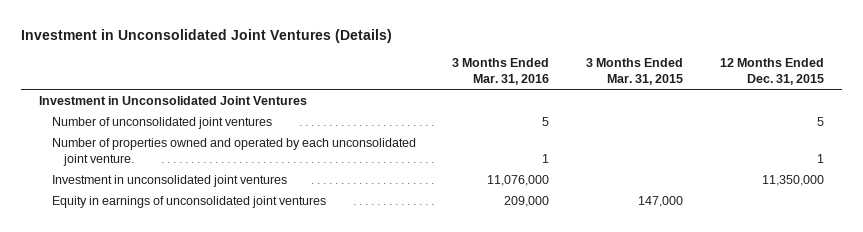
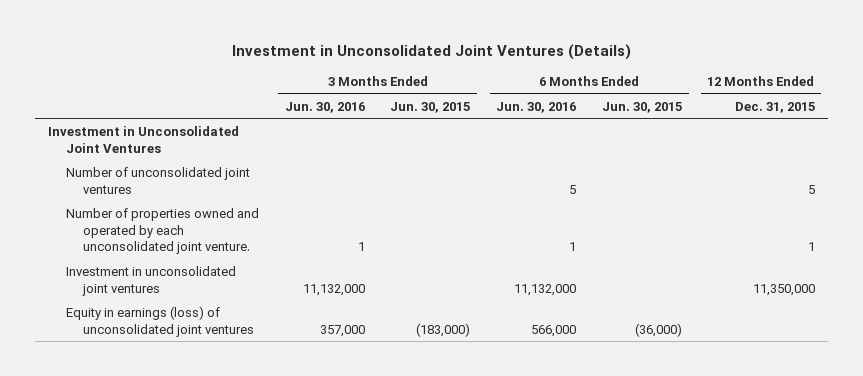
- | 3 Months Ended Mar. 31, 2016 | 3 Months Ended Mar. 31, 2015 | 12 Months Ended Dec. 31, 2015
+ | 3 Months Ended Jun. 30, 2016 | 3 Months Ended Jun. 30, 2015 | 6 Months Ended Jun. 30, 2016 | 6 Months Ended Jun. 30, 2015 | 12 Months Ended Dec. 31, 2015
- Equity in earnings of unconsolidated joint ventures | 209,000 | 147,000 |
+ Equity in earnings (loss) of unconsolidated joint ventures | 357,000 | (183,000) | 566,000 | (36,000) |

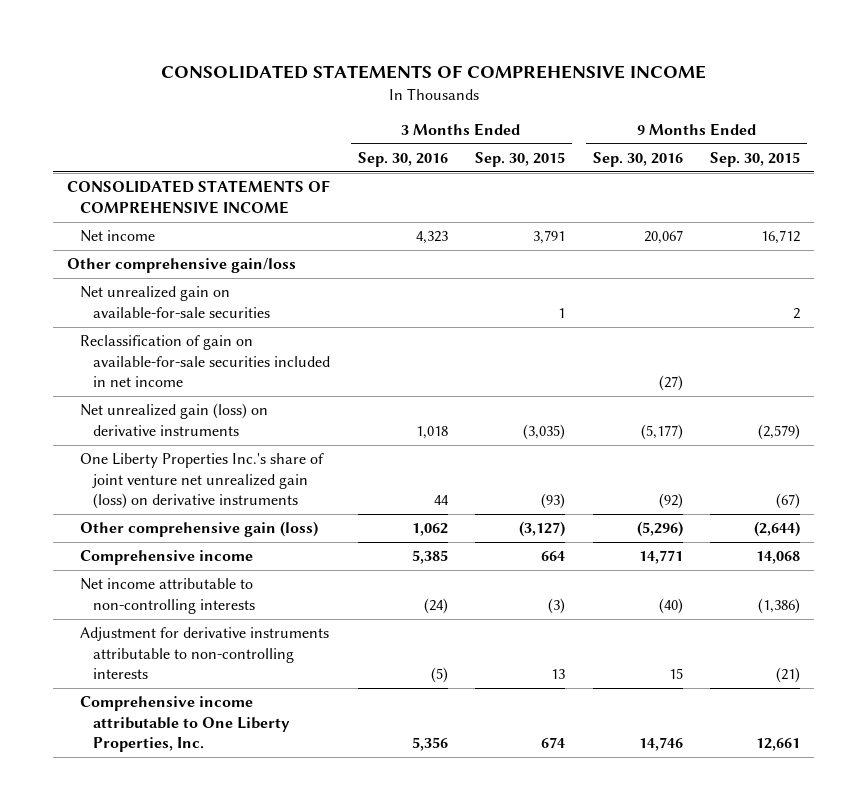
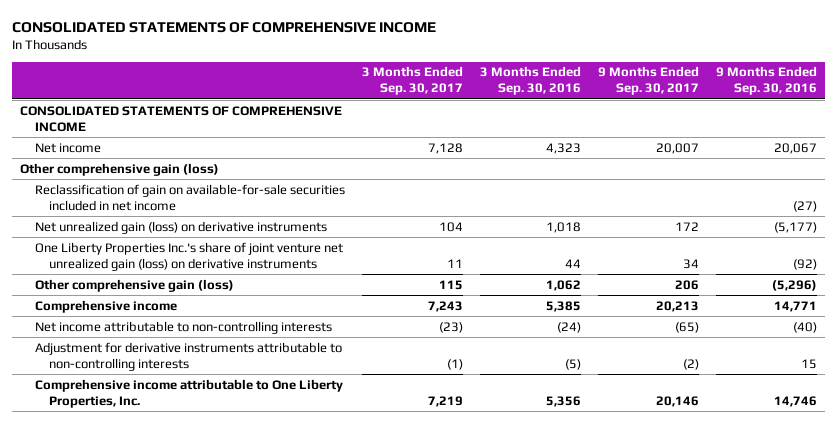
- | 3 Months Ended Sep. 30, 2016 | 3 Months Ended Sep. 30, 2015 | 9 Months Ended Sep. 30, 2016 | 9 Months Ended Sep. 30, 2015
+ | 3 Months Ended Sep. 30, 2017 | 3 Months Ended Sep. 30, 2016 | 9 Months Ended Sep. 30, 2017 | 9 Months Ended Sep. 30, 2016
- Other comprehensive gain/loss
- Net unrealized gain on available-for-sale securities | | 1 | | 2
+ Other comprehensive gain (loss)

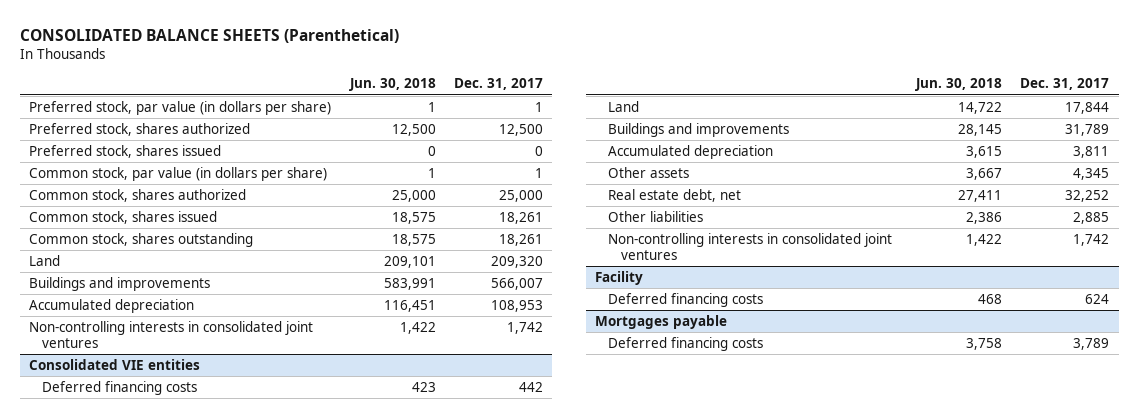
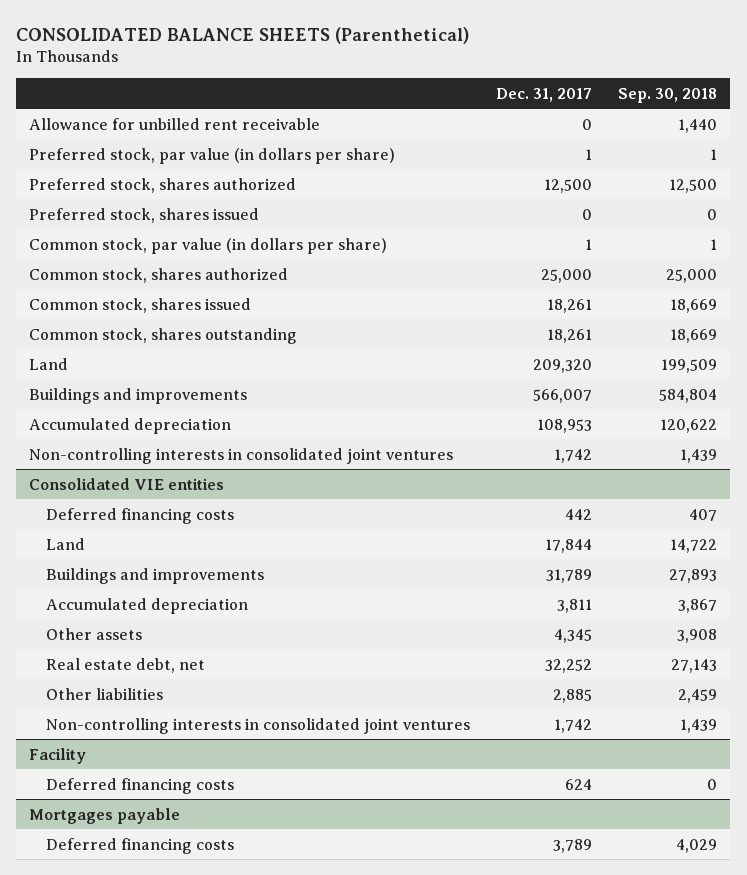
- | Jun. 30, 2018 | Dec. 31, 2017
+ | Dec. 31, 2017 | Sep. 30, 2018
+ Allowance for unbilled rent receivable | 0 | 1,440

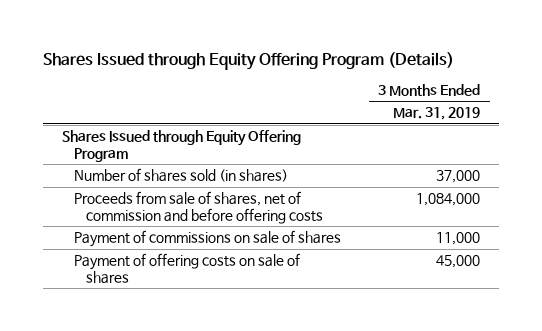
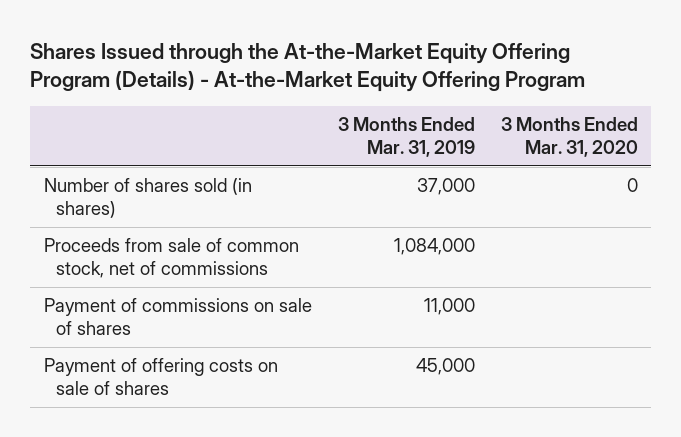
- Shares Issued through Equity Offering Program (Details)
+ Shares Issued through the At-the-Market Equity Offering Program (Details) - At-the-Market Equity Offering Program
- | 3 Months Ended Mar. 31, 2019
+ | 3 Months Ended Mar. 31, 2019 | 3 Months Ended Mar. 31, 2020
- Shares Issued through Equity Offering Program
- Proceeds from sale of shares, net of commission and before offering costs | 1,084,000
+ Proceeds from sale of common stock, net of commissions | 1,084,000 |

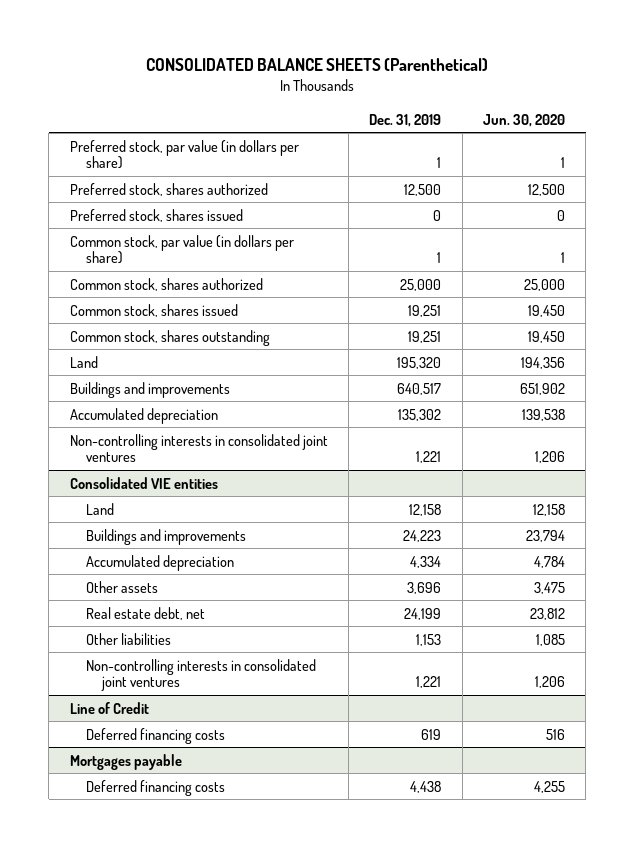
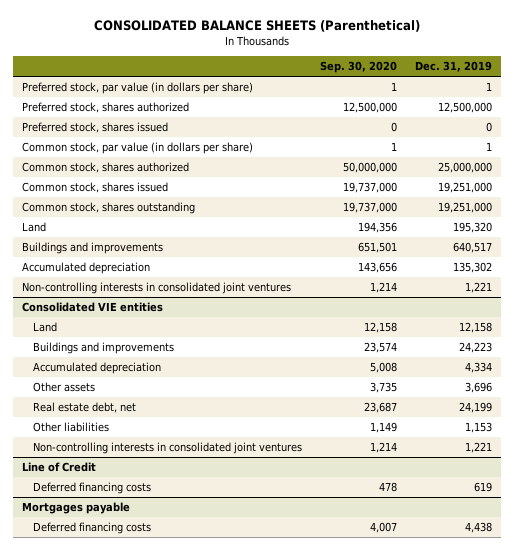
- | Dec. 31, 2019 | Jun. 30, 2020
+ | Sep. 30, 2020 | Dec. 31, 2019
- Preferred stock, shares authorized | 12,500 | 12,500
+ Preferred stock, shares authorized | 12,500,000 | 12,500,000
- Common stock, shares authorized | 25,000 | 25,000
- Common stock, shares issued | 19,251 | 19,450
- Common stock, shares outstanding | 19,251 | 19,450
+ Common stock, shares authorized | 50,000,000 | 25,000,000
+ Common stock, shares issued | 19,737,000 | 19,251,000
+ Common stock, shares outstanding | 19,737,000 | 19,251,000

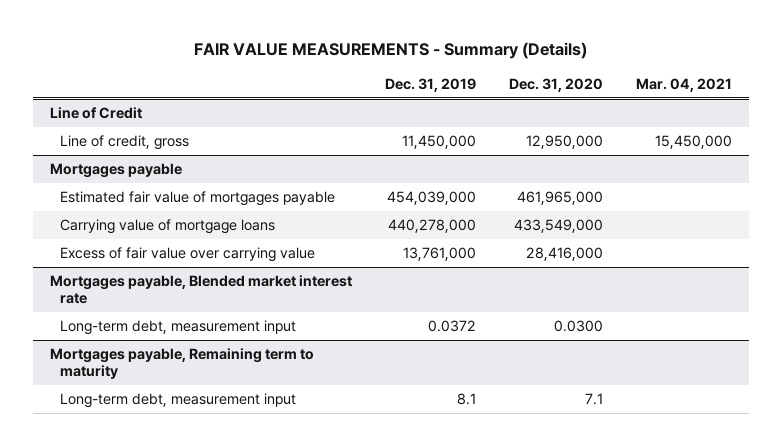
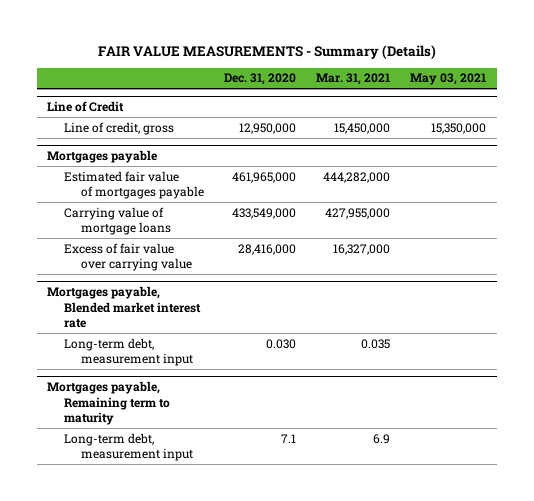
- | Dec. 31, 2019 | Dec. 31, 2020 | Mar. 04, 2021
+ | Dec. 31, 2020 | Mar. 31, 2021 | May 03, 2021
@ Mortgages payable, Blended market interest rate
- Long-term debt, measurement input | 0.0372 | 0.0300 |
+ Long-term debt, measurement input | 0.030 | 0.035 |

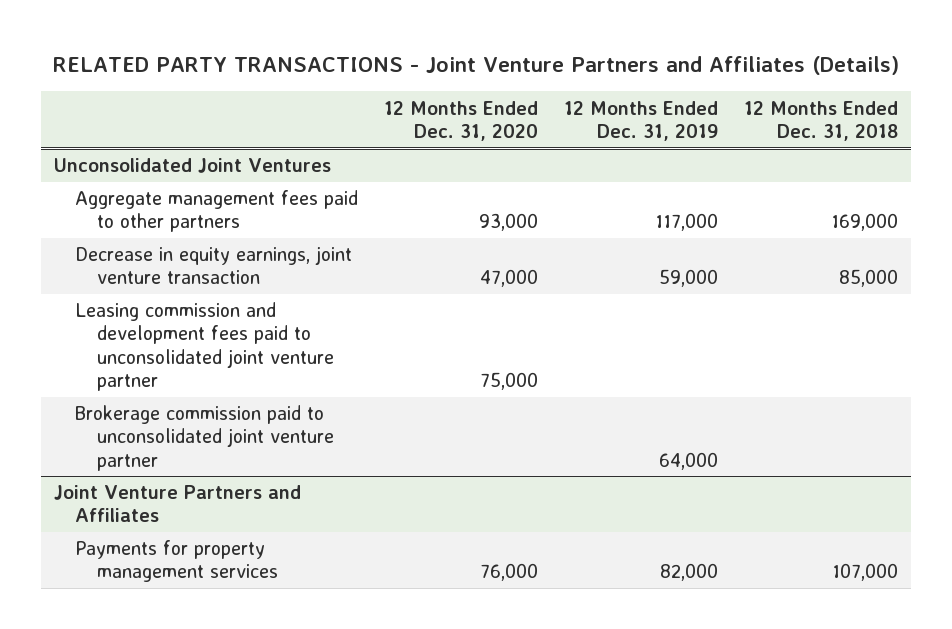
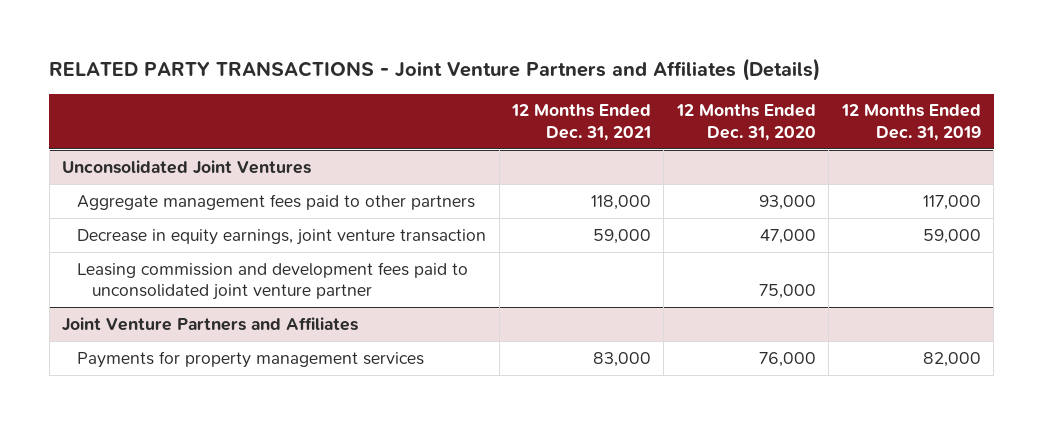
- | 12 Months Ended Dec. 31, 2020 | 12 Months Ended Dec. 31, 2019 | 12 Months Ended Dec. 31, 2018
+ | 12 Months Ended Dec. 31, 2021 | 12 Months Ended Dec. 31, 2020 | 12 Months Ended Dec. 31, 2019
@ Unconsolidated Joint Ventures
- Brokerage commission paid to unconsolidated joint venture partner | | 64,000 |

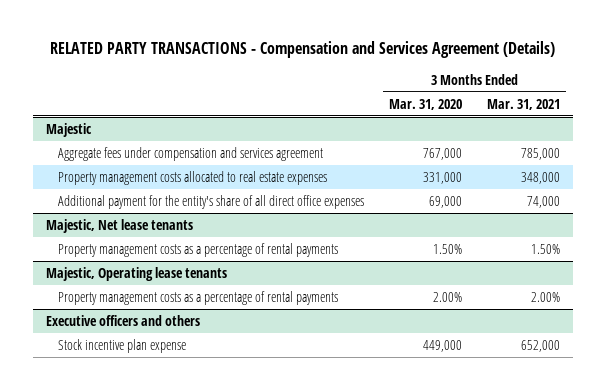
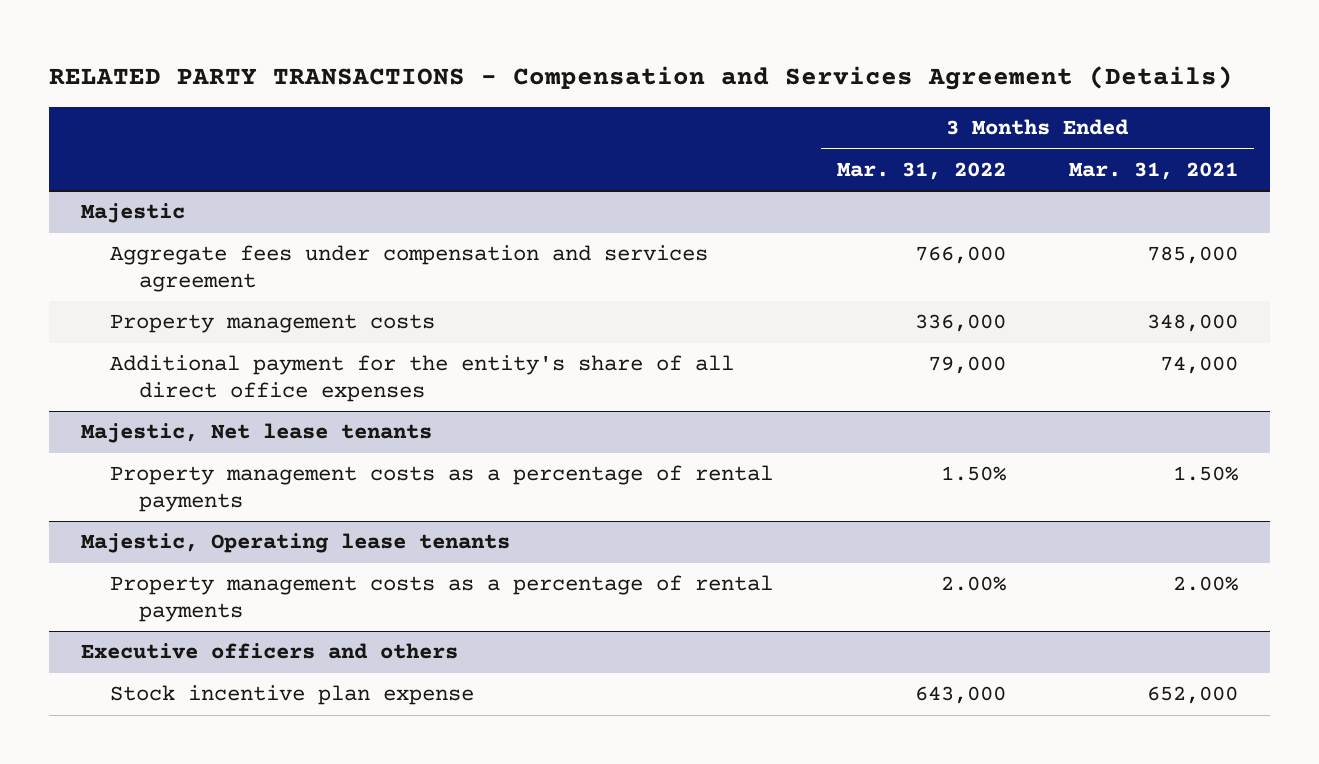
- | 3 Months Ended Mar. 31, 2020 | 3 Months Ended Mar. 31, 2021
+ | 3 Months Ended Mar. 31, 2022 | 3 Months Ended Mar. 31, 2021
@ Majestic
- Property management costs allocated to real estate expenses | 331,000 | 348,000
+ Property management costs | 336,000 | 348,000

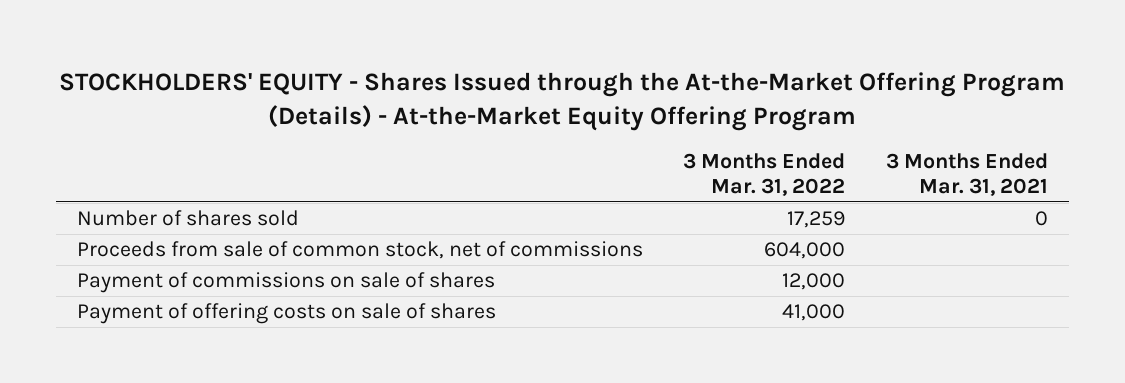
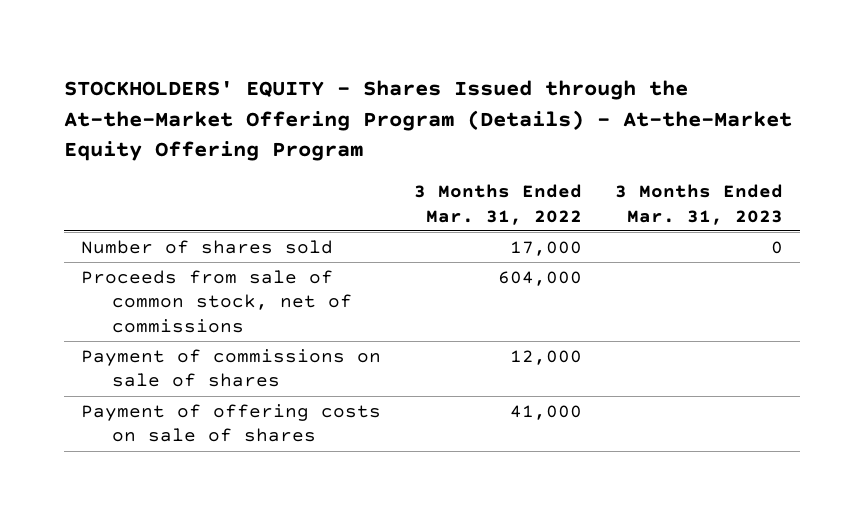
- | 3 Months Ended Mar. 31, 2022 | 3 Months Ended Mar. 31, 2021
+ | 3 Months Ended Mar. 31, 2022 | 3 Months Ended Mar. 31, 2023
- Number of shares sold | 17,259 | 0
+ Number of shares sold | 17,000 | 0

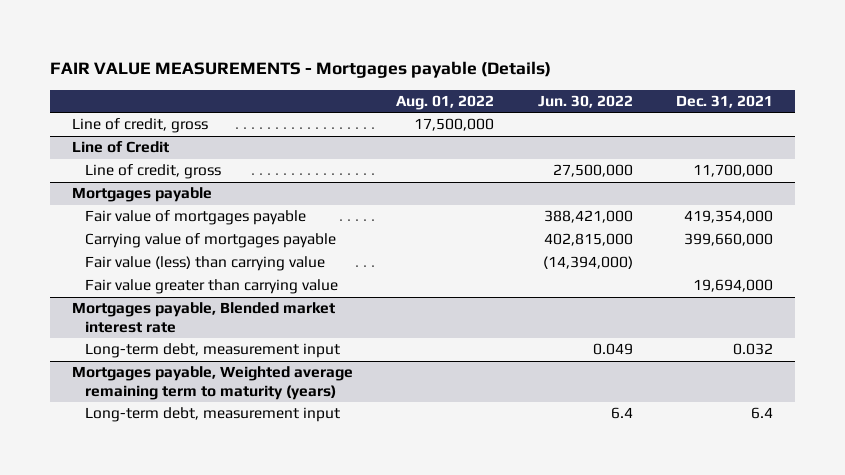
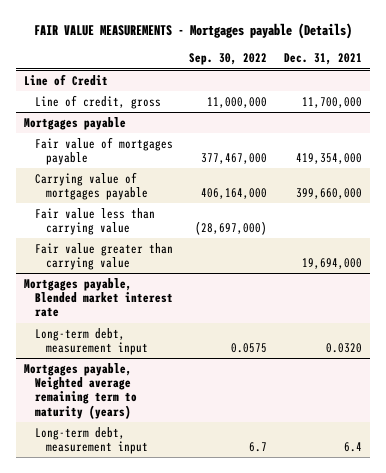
- | Aug. 01, 2022 | Jun. 30, 2022 | Dec. 31, 2021
+ | Sep. 30, 2022 | Dec. 31, 2021
- Line of credit, gross | 17,500,000 | |
@ Mortgages payable
- Fair value (less) than carrying value | | (14,394,000) |
+ Fair value less than carrying value | (28,697,000) |
@ Mortgages payable, Blended market interest rate
- Long-term debt, measurement input | | 0.049 | 0.032
+ Long-term debt, measurement input | 0.0575 | 0.0320

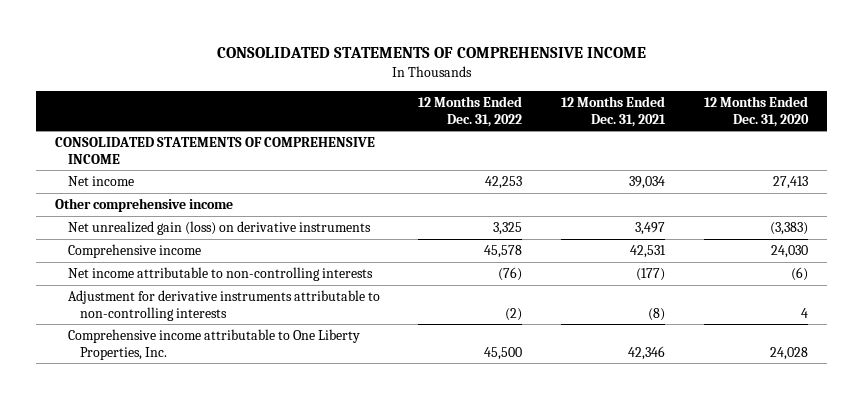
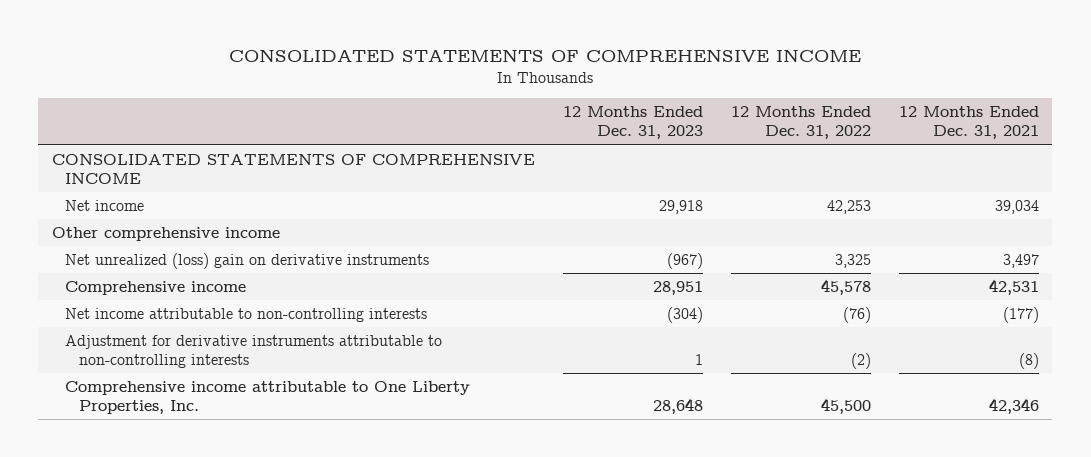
- | 12 Months Ended Dec. 31, 2022 | 12 Months Ended Dec. 31, 2021 | 12 Months Ended Dec. 31, 2020
+ | 12 Months Ended Dec. 31, 2023 | 12 Months Ended Dec. 31, 2022 | 12 Months Ended Dec. 31, 2021
- Net unrealized gain (loss) on derivative instruments | 3,325 | 3,497 | (3,383)
+ Net unrealized (loss) gain on derivative instruments | (967) | 3,325 | 3,497

